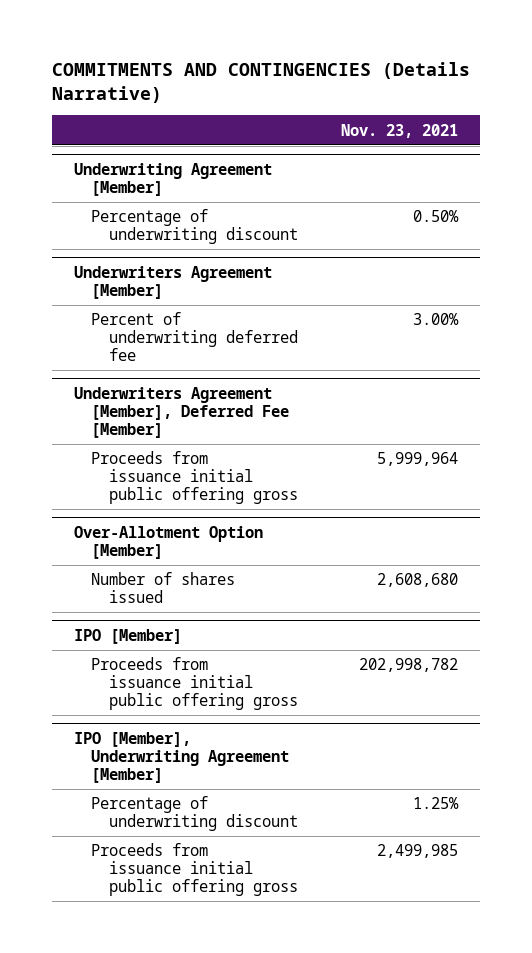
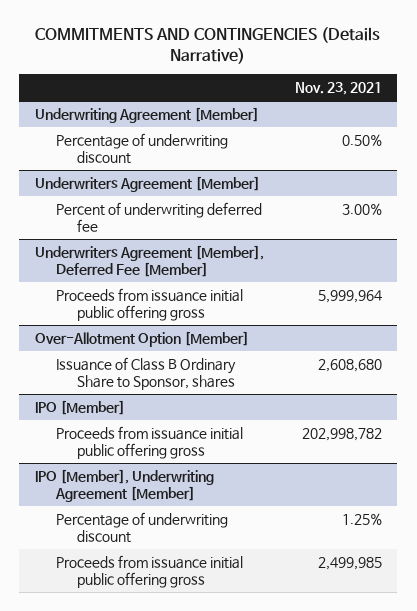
@ Over-Allotment Option [Member]
- Number of shares issued | 2,608,680
+ Issuance of Class B Ordinary Share to Sponsor, shares | 2,608,680

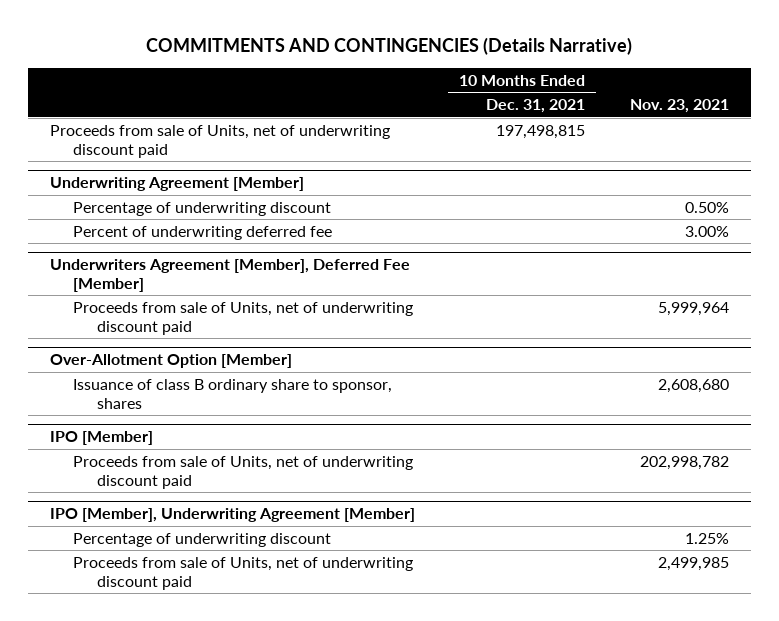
- | Nov. 23, 2021
+ | 10 Months Ended Dec. 31, 2021 | Nov. 23, 2021
+ Proceeds from sale of Units, net of underwriting discount paid | 197,498,815 |
- Underwriters Agreement [Member]
@ Underwriters Agreement [Member], Deferred Fee [Member]
- Proceeds from issuance initial public offering gross | 5,999,964
+ Proceeds from sale of Units, net of underwriting discount paid | | 5,999,964
@ Over-Allotment Option [Member]
- Issuance of Class B Ordinary Share to Sponsor, shares | 2,608,680
+ Issuance of class B ordinary share to sponsor, shares | | 2,608,680
@ IPO [Member]
- Proceeds from issuance initial public offering gross | 202,998,782
+ Proceeds from sale of Units, net of underwriting discount paid | | 202,998,782
@ IPO [Member], Underwriting Agreement [Member]
- Proceeds from issuance initial public offering gross | 2,499,985
+ Proceeds from sale of Units, net of underwriting discount paid | | 2,499,985

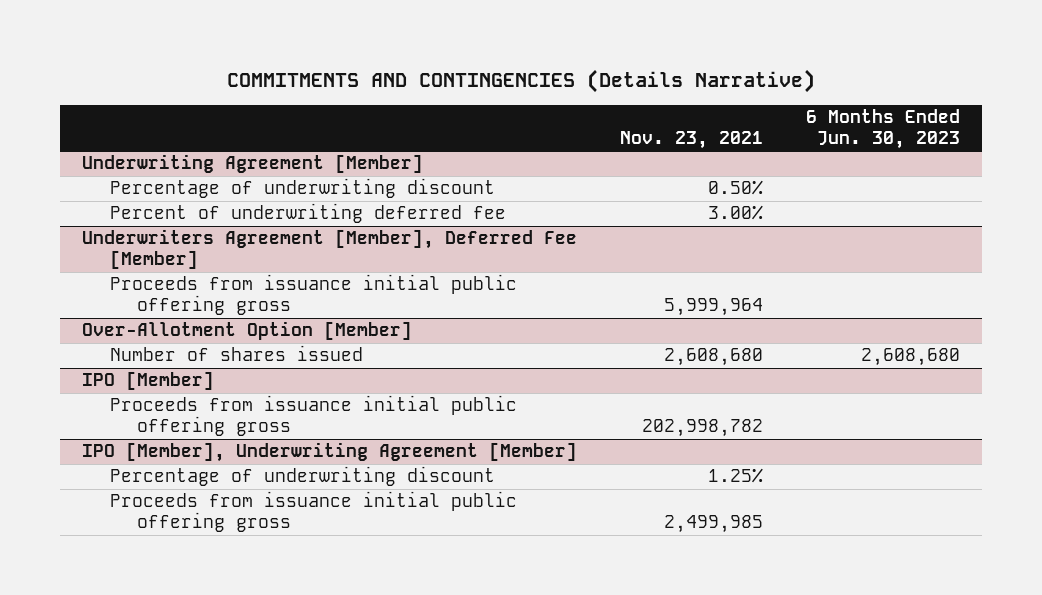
- | 10 Months Ended Dec. 31, 2021 | Nov. 23, 2021
+ | Nov. 23, 2021 | 6 Months Ended Jun. 30, 2023
- Proceeds from sale of Units, net of underwriting discount paid | 197,498,815 |
@ Underwriters Agreement [Member], Deferred Fee [Member]
- Proceeds from sale of Units, net of underwriting discount paid | | 5,999,964
+ Proceeds from issuance initial public offering gross | 5,999,964 |
@ Over-Allotment Option [Member]
- Issuance of class B ordinary share to sponsor, shares | | 2,608,680
+ Number of shares issued | 2,608,680 | 2,608,680
@ IPO [Member]
- Proceeds from sale of Units, net of underwriting discount paid | | 202,998,782
+ Proceeds from issuance initial public offering gross | 202,998,782 |
@ IPO [Member], Underwriting Agreement [Member]
- Proceeds from sale of Units, net of underwriting discount paid | | 2,499,985
+ Proceeds from issuance initial public offering gross | 2,499,985 |

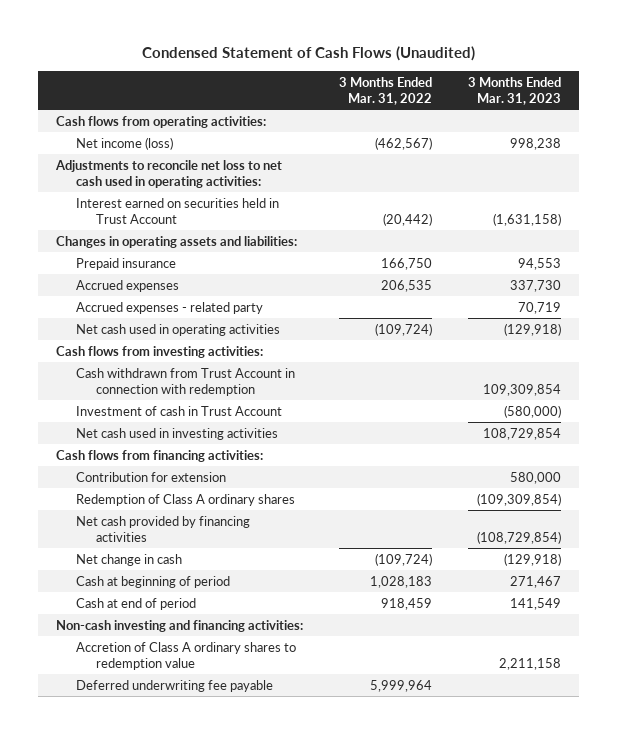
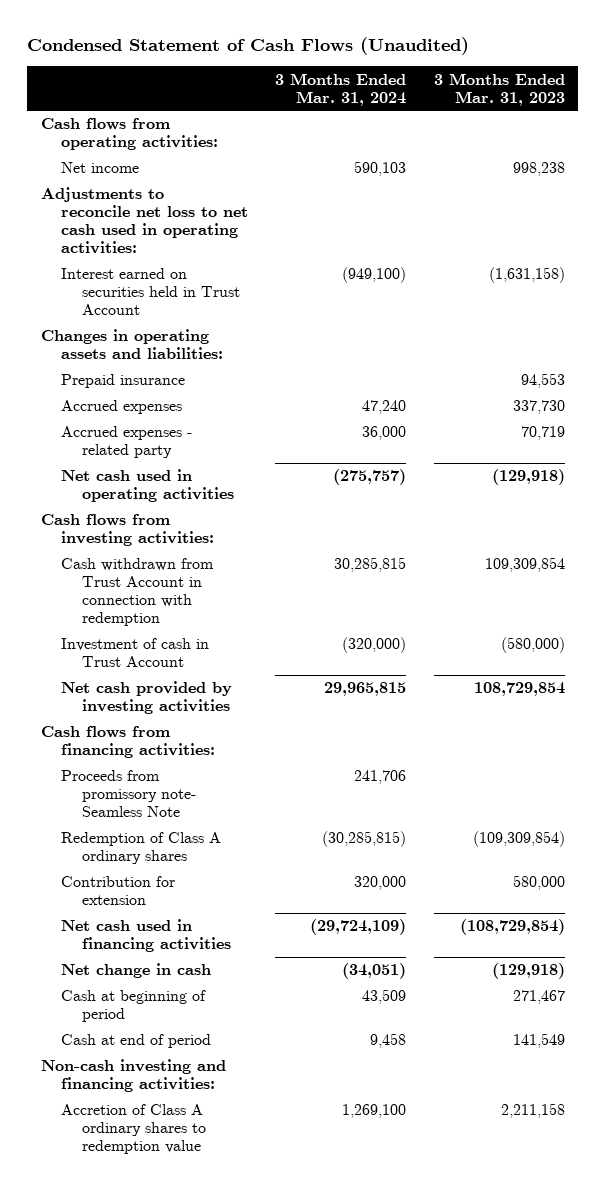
- | 3 Months Ended Mar. 31, 2022 | 3 Months Ended Mar. 31, 2023
+ | 3 Months Ended Mar. 31, 2024 | 3 Months Ended Mar. 31, 2023
- Net income (loss) | (462,567) | 998,238
+ Net income | 590,103 | 998,238
- Net cash used in investing activities | | 108,729,854
+ Net cash provided by investing activities | 29,965,815 | 108,729,854
+ Proceeds from promissory note- Seamless Note | 241,706 |
- Net cash provided by financing activities | | (108,729,854)
moved down: Contribution for extension | 320,000 | 580,000
+ Net cash used in financing activities | (29,724,109) | (108,729,854)
- Deferred underwriting fee payable | 5,999,964 |

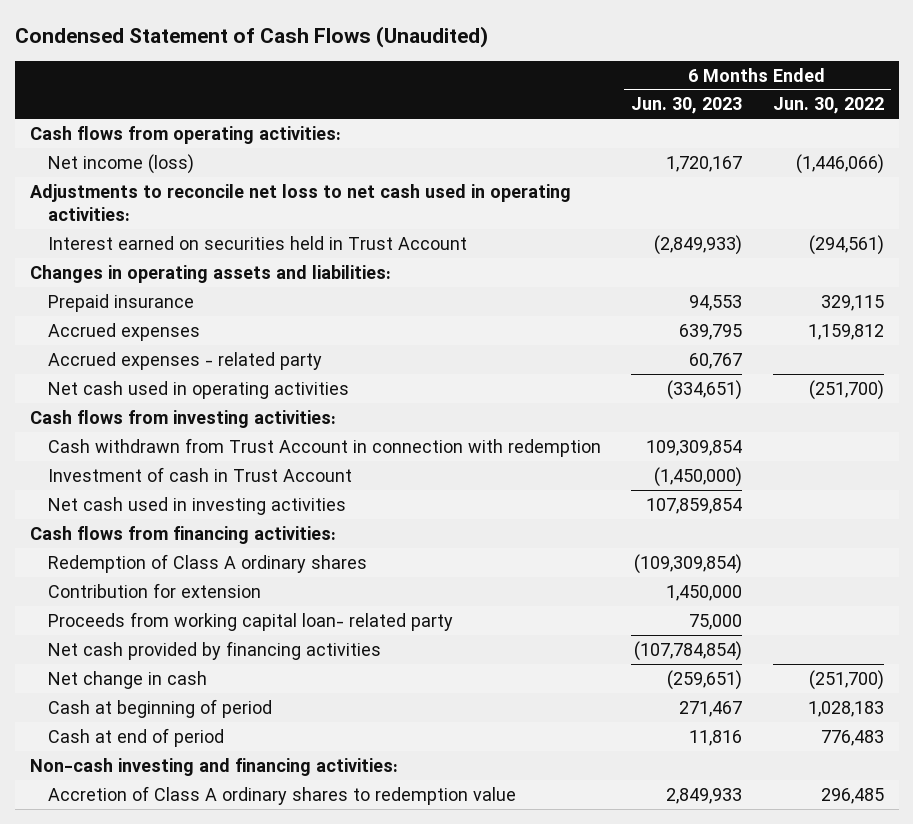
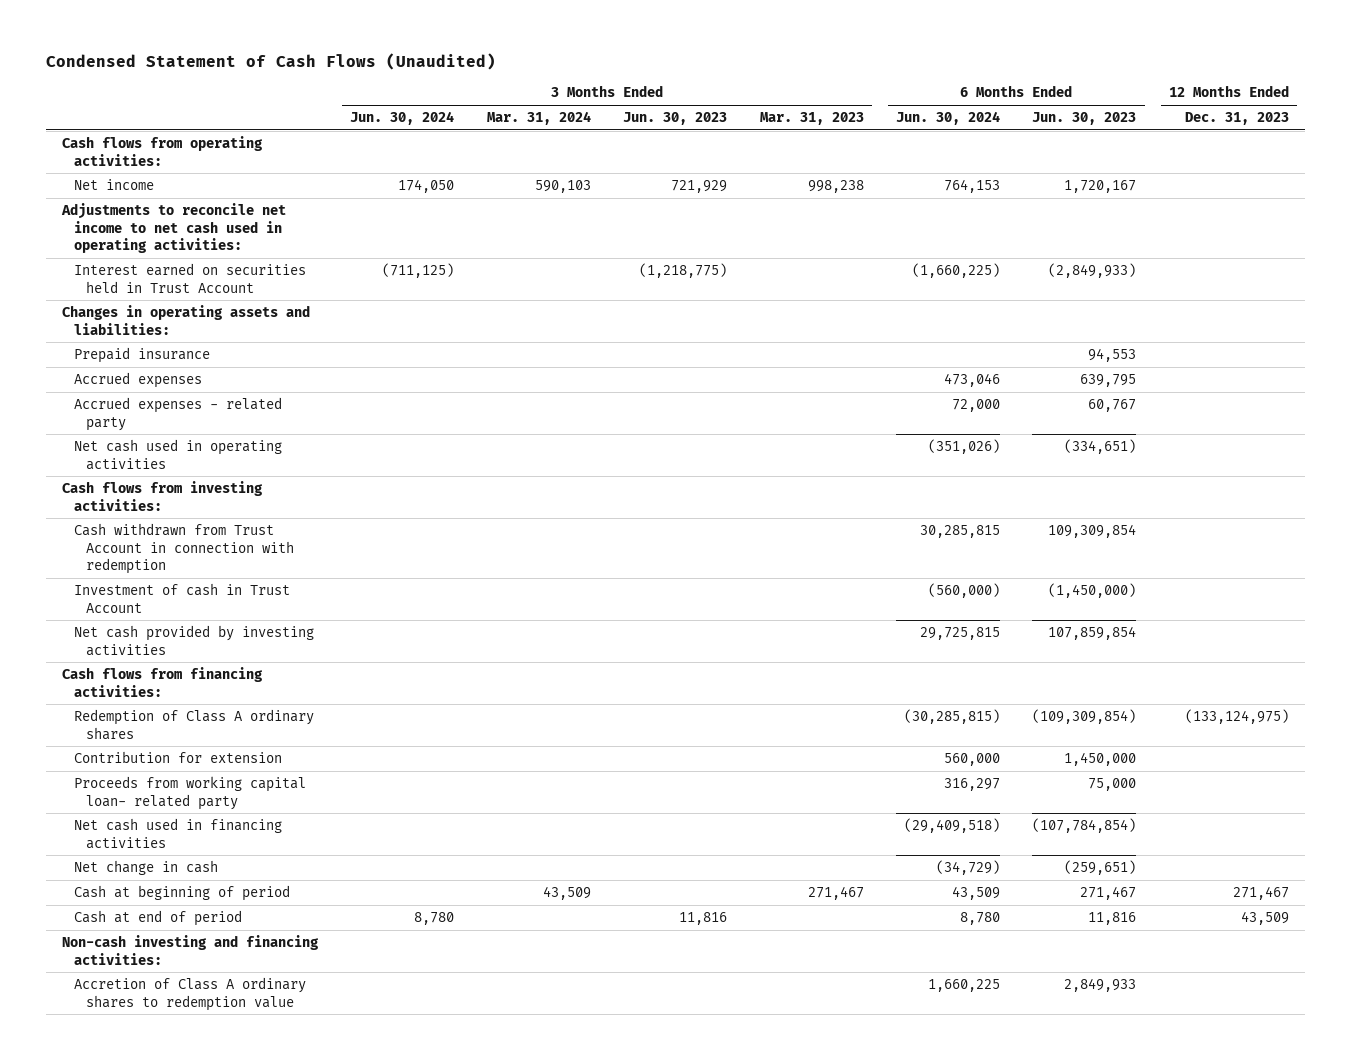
- | 6 Months Ended Jun. 30, 2023 | 6 Months Ended Jun. 30, 2022
+ | 3 Months Ended Jun. 30, 2024 | 3 Months Ended Mar. 31, 2024 | 3 Months Ended Jun. 30, 2023 | 3 Months Ended Mar. 31, 2023 | 6 Months Ended Jun. 30, 2024 | 6 Months Ended Jun. 30, 2023 | 12 Months Ended Dec. 31, 2023
- Net income (loss) | 1,720,167 | (1,446,066)
- Adjustments to reconcile net loss to net cash used in operating activities:
+ Net income | 174,050 | 590,103 | 721,929 | 998,238 | 764,153 | 1,720,167 |
+ Adjustments to reconcile net income to net cash used in operating activities:
- Net cash used in investing activities | 107,859,854 |
+ Net cash provided by investing activities | | | | | 29,725,815 | 107,859,854 |
- Net cash provided by financing activities | (107,784,854) |
+ Net cash used in financing activities | | | | | (29,409,518) | (107,784,854) |

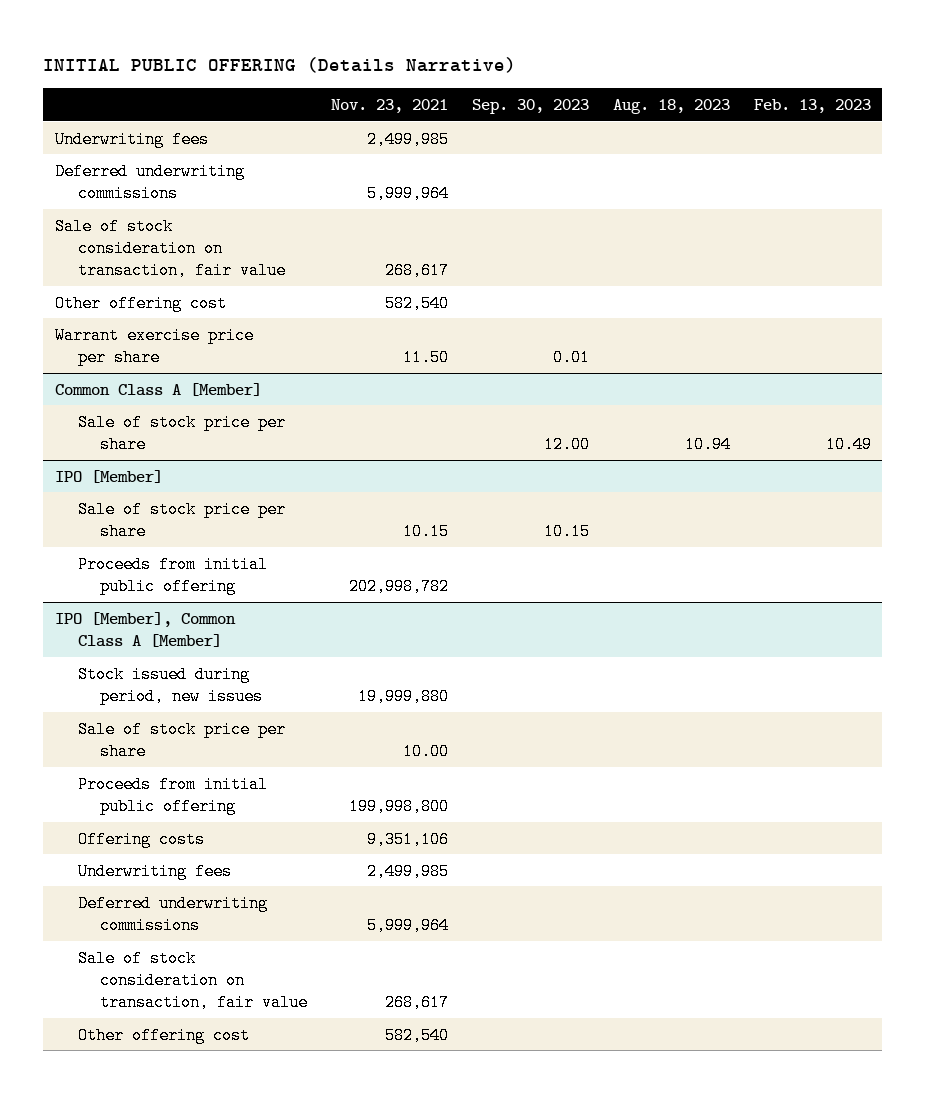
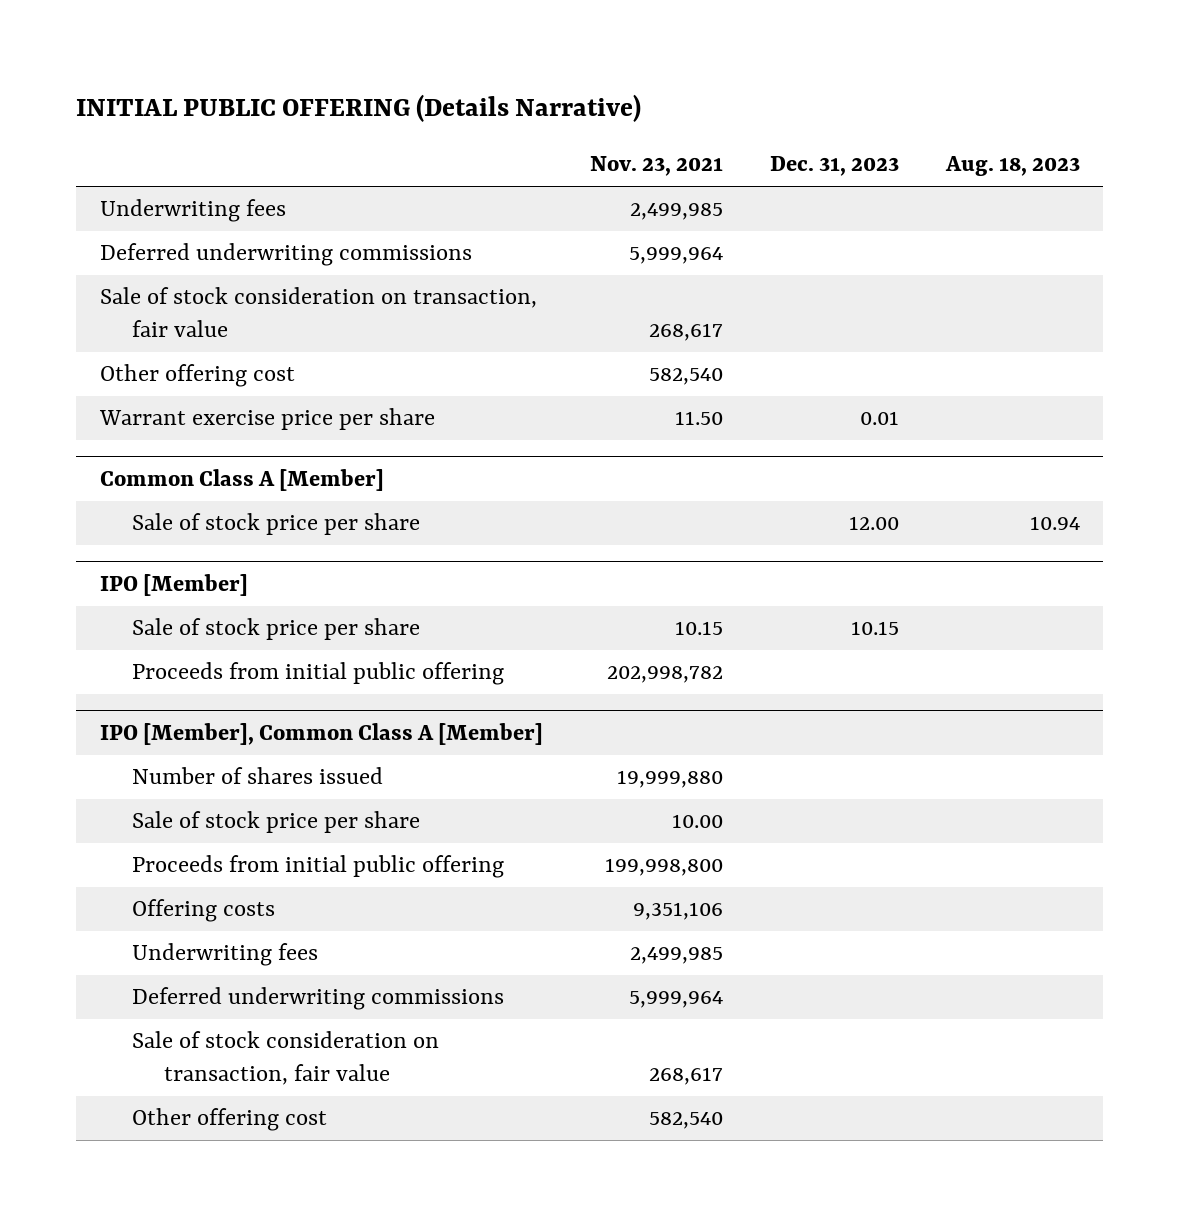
- | Nov. 23, 2021 | Sep. 30, 2023 | Aug. 18, 2023 | Feb. 13, 2023
+ | Nov. 23, 2021 | Dec. 31, 2023 | Aug. 18, 2023
@ IPO [Member], Common Class A [Member]
- Stock issued during period, new issues | 19,999,880 | | |
+ Number of shares issued | 19,999,880 | |

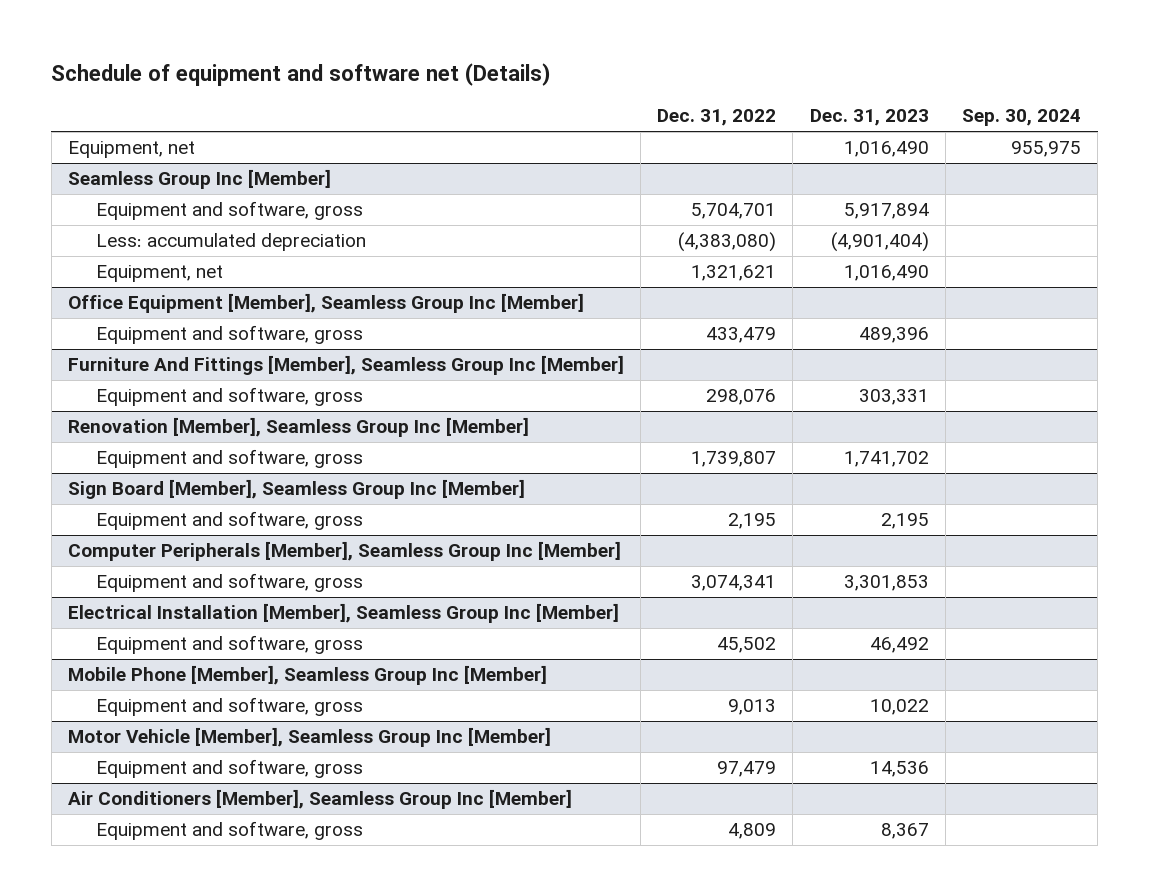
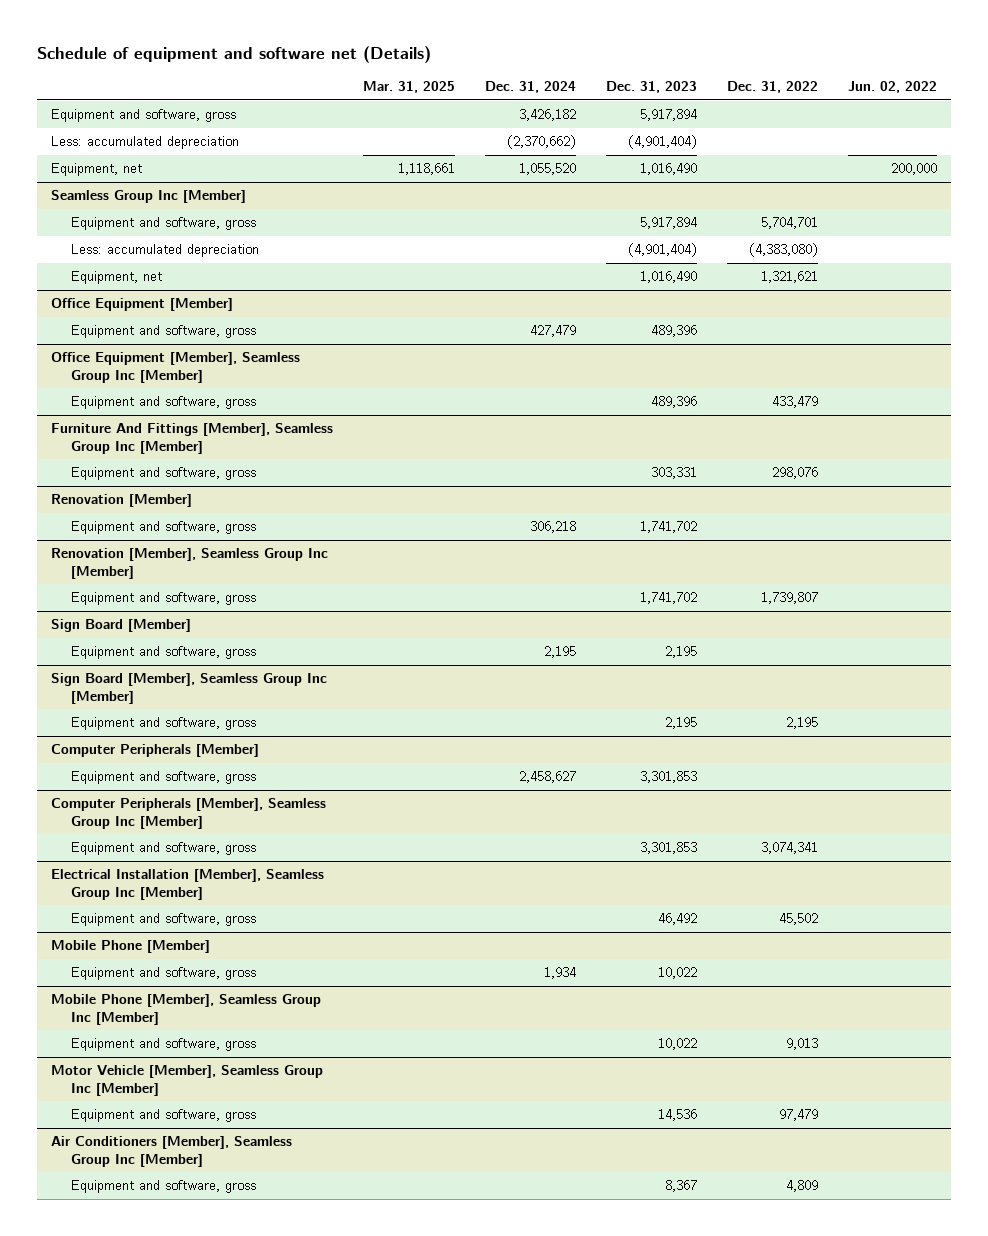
- | Dec. 31, 2022 | Dec. 31, 2023 | Sep. 30, 2024
+ | Mar. 31, 2025 | Dec. 31, 2024 | Dec. 31, 2023 | Dec. 31, 2022 | Jun. 02, 2022
+ Equipment and software, gross | | 3,426,182 | 5,917,894 | |
+ Less: accumulated depreciation | | (2,370,662) | (4,901,404) | |
+ Office Equipment [Member]
+ Equipment and software, gross | | 427,479 | 489,396 | |
+ Renovation [Member]
+ Equipment and software, gross | | 306,218 | 1,741,702 | |
+ Sign Board [Member]
+ Equipment and software, gross | | 2,195 | 2,195 | |
+ Computer Peripherals [Member]
+ Equipment and software, gross | | 2,458,627 | 3,301,853 | |
+ Mobile Phone [Member]
+ Equipment and software, gross | | 1,934 | 10,022 | |

